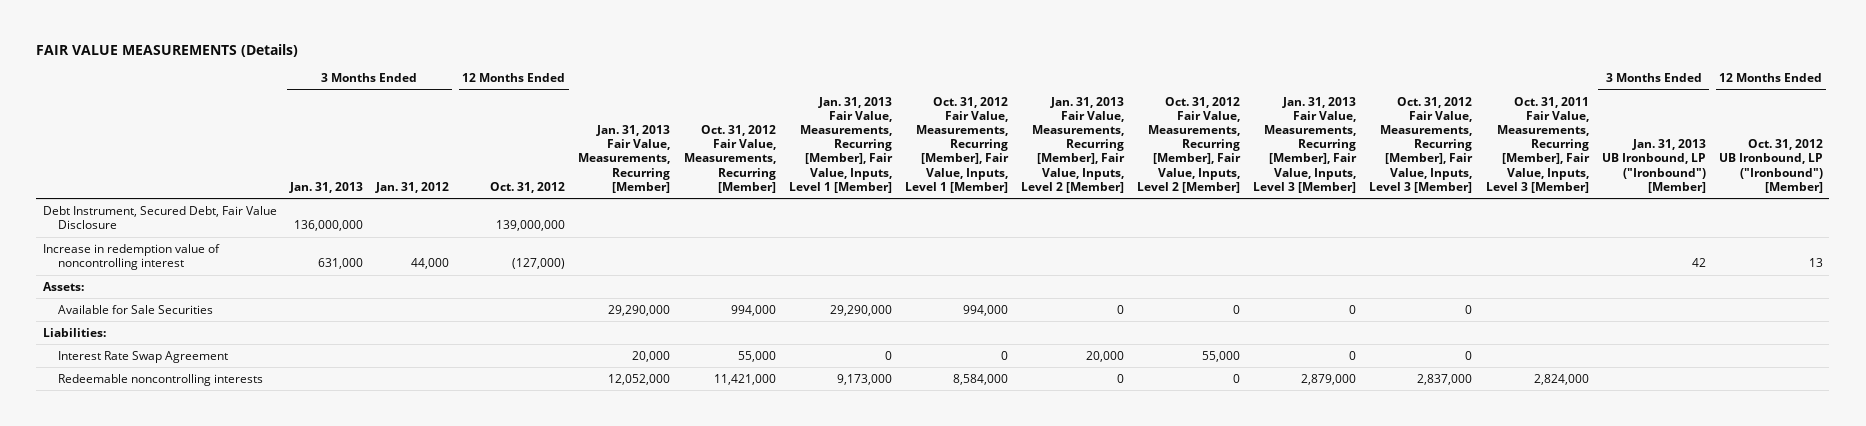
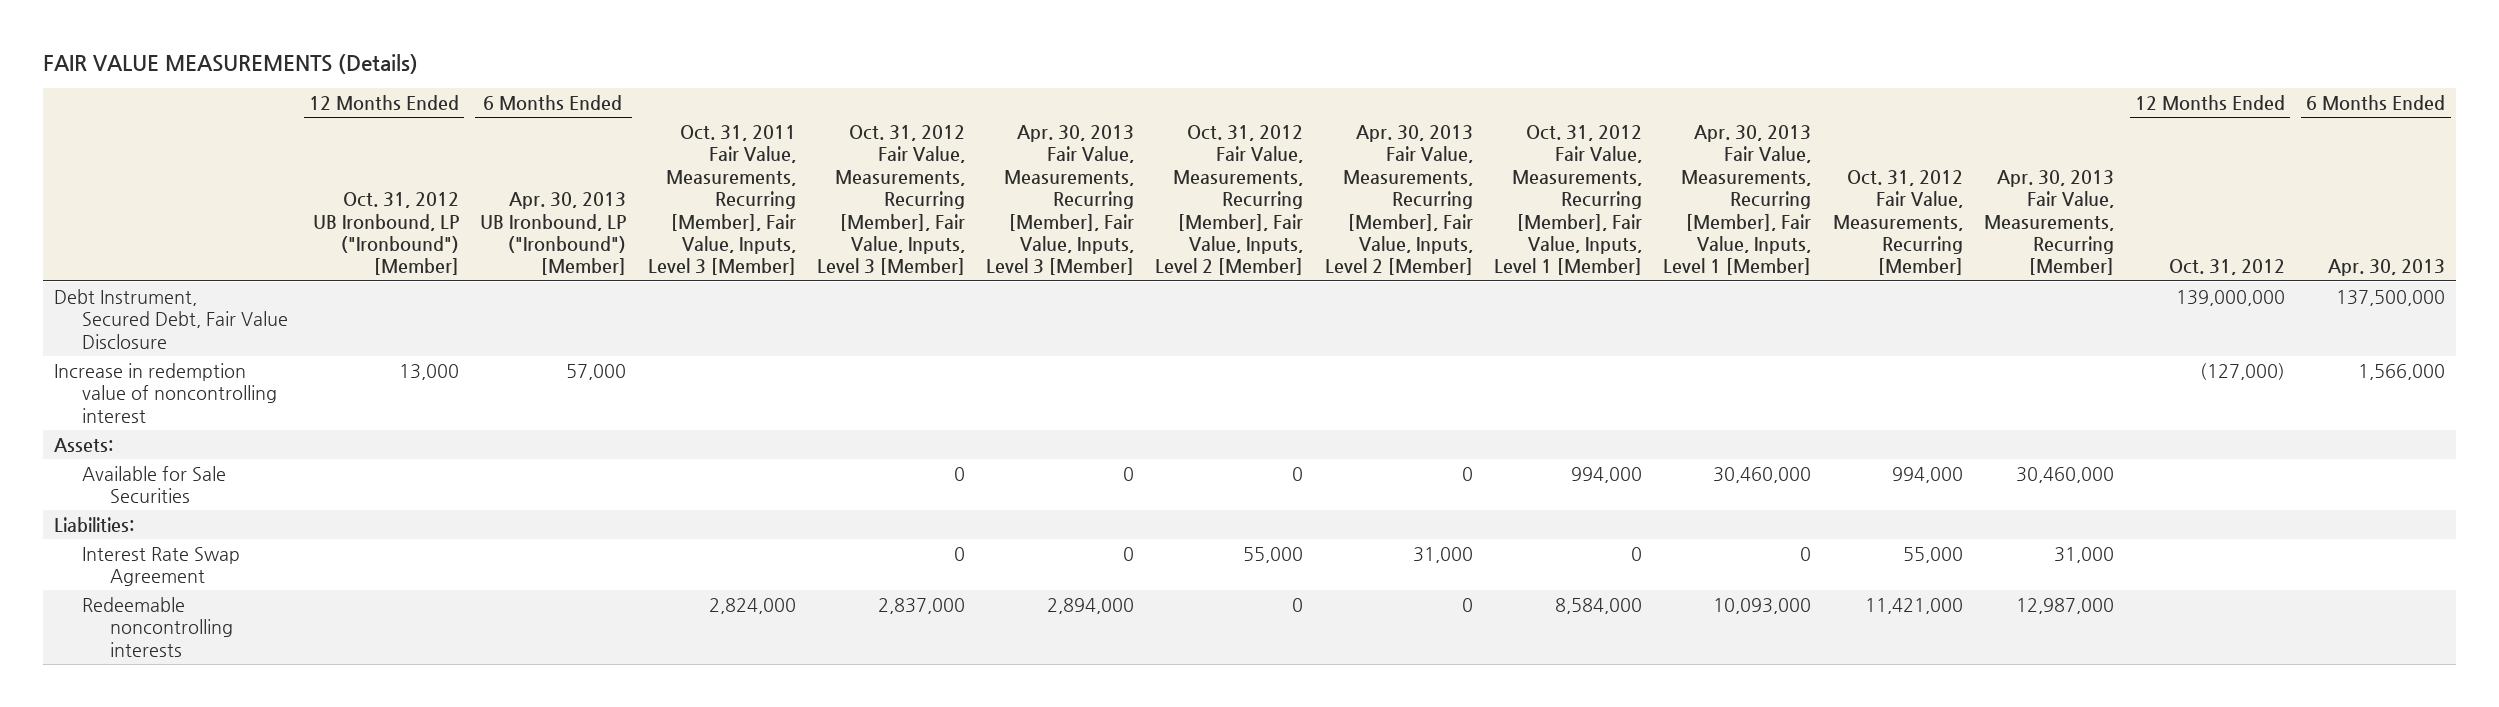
- | 3 Months Ended Jan. 31, 2013 | 3 Months Ended Jan. 31, 2012 | 12 Months Ended Oct. 31, 2012 | Jan. 31, 2013 Fair Value, Measurements, Recurring [Member] | Oct. 31, 2012 Fair Value, Measurements, Recurring [Member] | Jan. 31, 2013 Fair Value, Measurements, Recurring [Member], Fair Value, Inputs, Level 1 [Member] | Oct. 31, 2012 Fair Value, Measurements, Recurring [Member], Fair Value, Inputs, Level 1 [Member] | Jan. 31, 2013 Fair Value, Measurements, Recurring [Member], Fair Value, Inputs, Level 2 [Member] | Oct. 31, 2012 Fair Value, Measurements, Recurring [Member], Fair Value, Inputs, Level 2 [Member] | Jan. 31, 2013 Fair Value, Measurements, Recurring [Member], Fair Value, Inputs, Level 3 [Member] | Oct. 31, 2012 Fair Value, Measurements, Recurring [Member], Fair Value, Inputs, Level 3 [Member] | Oct. 31, 2011 Fair Value, Measurements, Recurring [Member], Fair Value, Inputs, Level 3 [Member] | 3 Months Ended Jan. 31, 2013 UB Ironbound, LP ("Ironbound") [Member] | 12 Months Ended Oct. 31, 2012 UB Ironbound, LP ("Ironbound") [Member]
+ | 12 Months Ended Oct. 31, 2012 UB Ironbound, LP ("Ironbound") [Member] | 6 Months Ended Apr. 30, 2013 UB Ironbound, LP ("Ironbound") [Member] | Oct. 31, 2011 Fair Value, Measurements, Recurring [Member], Fair Value, Inputs, Level 3 [Member] | Oct. 31, 2012 Fair Value, Measurements, Recurring [Member], Fair Value, Inputs, Level 3 [Member] | Apr. 30, 2013 Fair Value, Measurements, Recurring [Member], Fair Value, Inputs, Level 3 [Member] | Oct. 31, 2012 Fair Value, Measurements, Recurring [Member], Fair Value, Inputs, Level 2 [Member] | Apr. 30, 2013 Fair Value, Measurements, Recurring [Member], Fair Value, Inputs, Level 2 [Member] | Oct. 31, 2012 Fair Value, Measurements, Recurring [Member], Fair Value, Inputs, Level 1 [Member] | Apr. 30, 2013 Fair Value, Measurements, Recurring [Member], Fair Value, Inputs, Level 1 [Member] | Oct. 31, 2012 Fair Value, Measurements, Recurring [Member] | Apr. 30, 2013 Fair Value, Measurements, Recurring [Member] | 12 Months Ended Oct. 31, 2012 | 6 Months Ended Apr. 30, 2013
- Increase in redemption value of noncontrolling interest | 631,000 | 44,000 | (127,000) | | | | | | | | | | 42 | 13
+ Increase in redemption value of noncontrolling interest | 13,000 | 57,000 | | | | | | | | | | (127,000) | 1,566,000

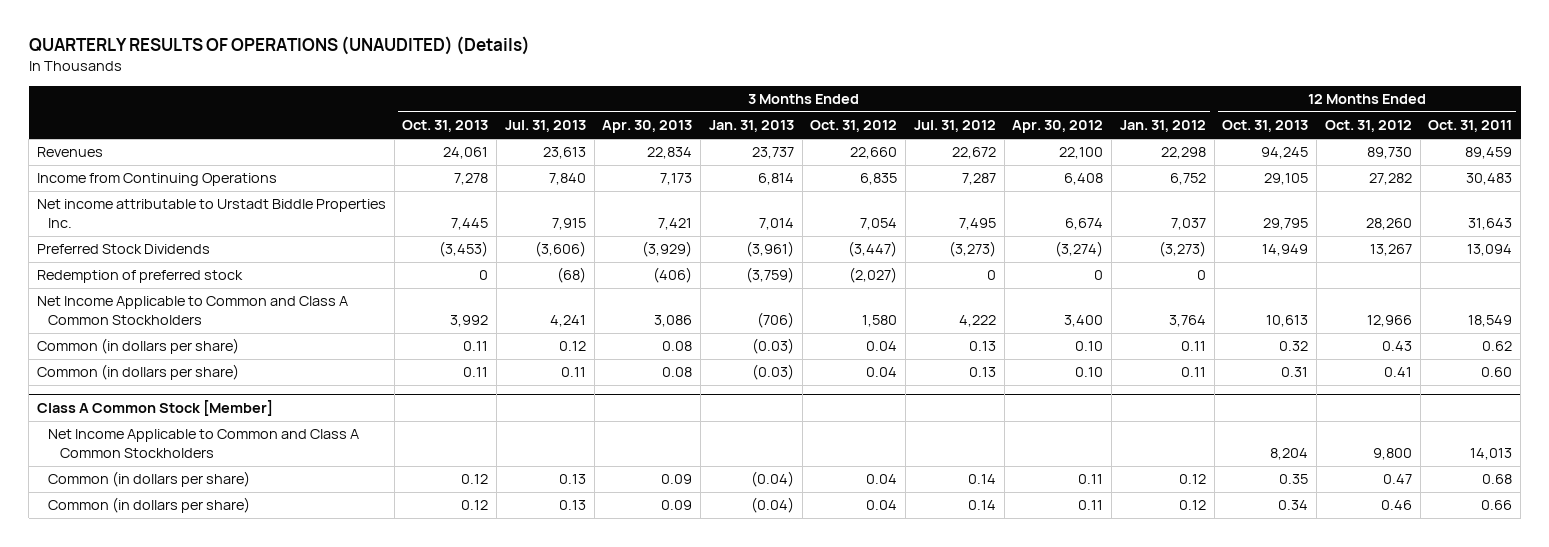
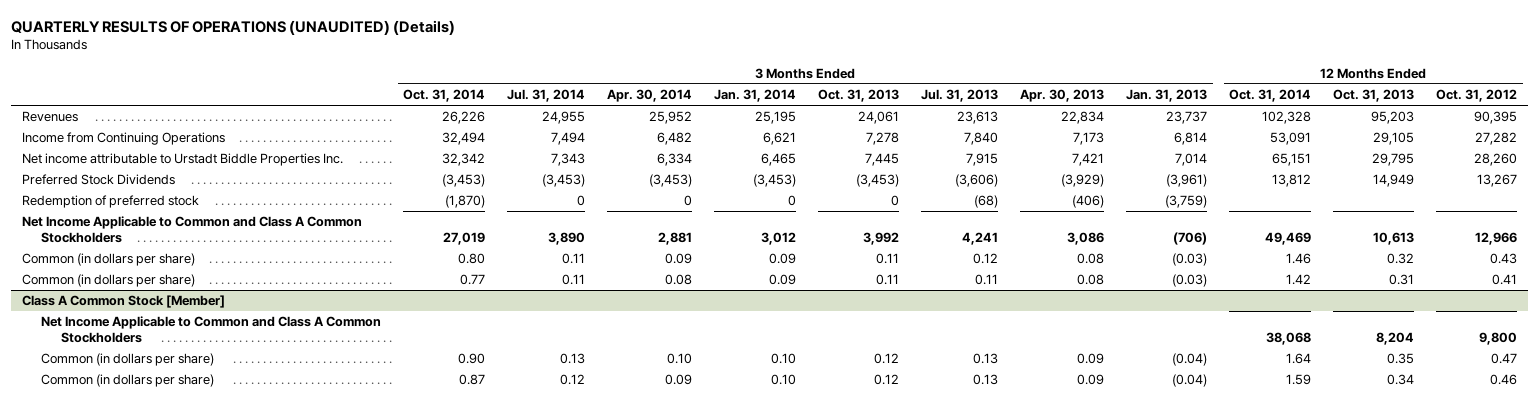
- | 3 Months Ended Oct. 31, 2013 | 3 Months Ended Jul. 31, 2013 | 3 Months Ended Apr. 30, 2013 | 3 Months Ended Jan. 31, 2013 | 3 Months Ended Oct. 31, 2012 | 3 Months Ended Jul. 31, 2012 | 3 Months Ended Apr. 30, 2012 | 3 Months Ended Jan. 31, 2012 | 12 Months Ended Oct. 31, 2013 | 12 Months Ended Oct. 31, 2012 | 12 Months Ended Oct. 31, 2011
+ | 3 Months Ended Oct. 31, 2014 | 3 Months Ended Jul. 31, 2014 | 3 Months Ended Apr. 30, 2014 | 3 Months Ended Jan. 31, 2014 | 3 Months Ended Oct. 31, 2013 | 3 Months Ended Jul. 31, 2013 | 3 Months Ended Apr. 30, 2013 | 3 Months Ended Jan. 31, 2013 | 12 Months Ended Oct. 31, 2014 | 12 Months Ended Oct. 31, 2013 | 12 Months Ended Oct. 31, 2012
- Revenues | 24,061 | 23,613 | 22,834 | 23,737 | 22,660 | 22,672 | 22,100 | 22,298 | 94,245 | 89,730 | 89,459
+ Revenues | 26,226 | 24,955 | 25,952 | 25,195 | 24,061 | 23,613 | 22,834 | 23,737 | 102,328 | 95,203 | 90,395

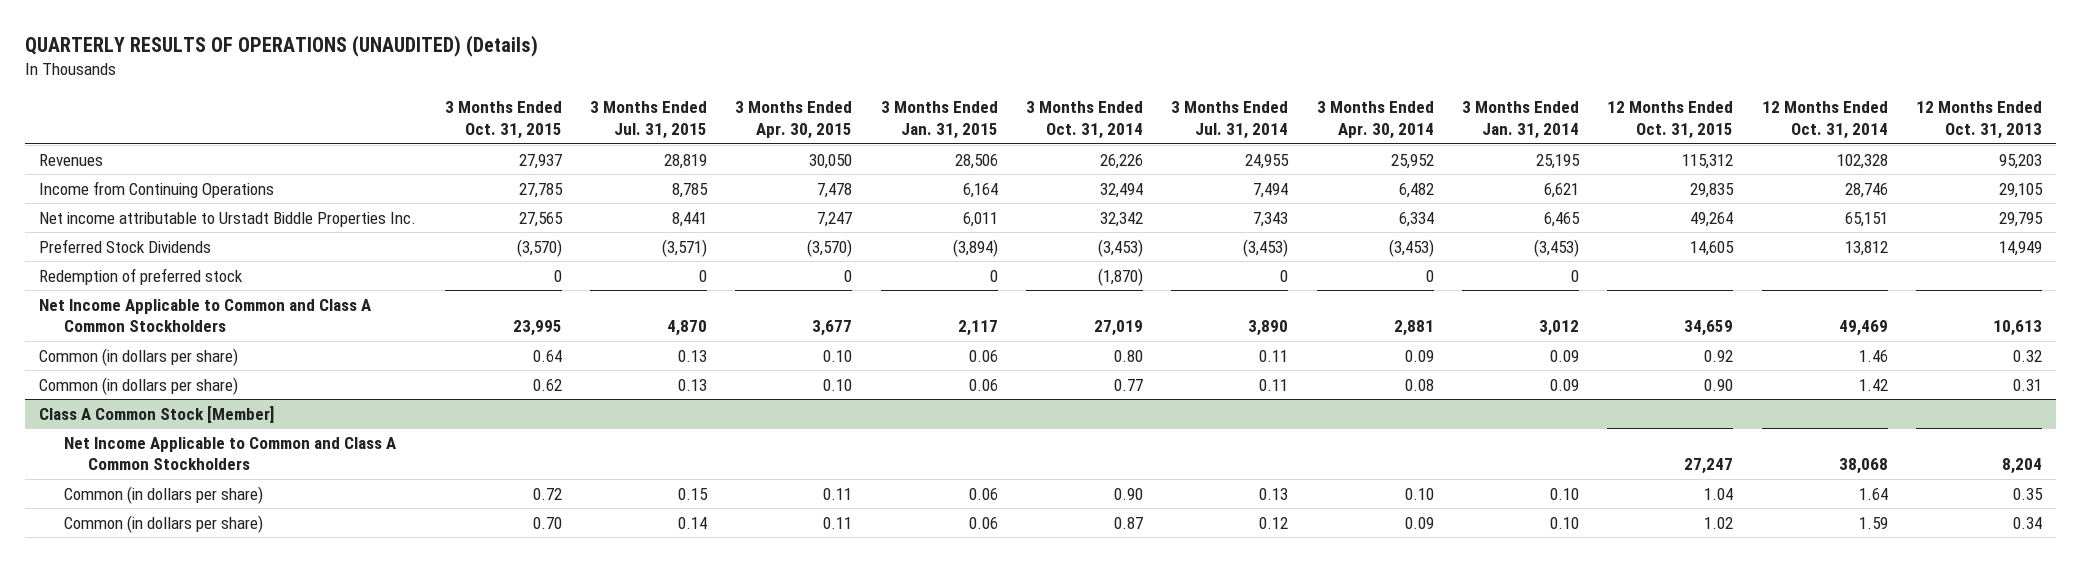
- | 3 Months Ended Oct. 31, 2014 | 3 Months Ended Jul. 31, 2014 | 3 Months Ended Apr. 30, 2014 | 3 Months Ended Jan. 31, 2014 | 3 Months Ended Oct. 31, 2013 | 3 Months Ended Jul. 31, 2013 | 3 Months Ended Apr. 30, 2013 | 3 Months Ended Jan. 31, 2013 | 12 Months Ended Oct. 31, 2014 | 12 Months Ended Oct. 31, 2013 | 12 Months Ended Oct. 31, 2012
+ | 3 Months Ended Oct. 31, 2015 | 3 Months Ended Jul. 31, 2015 | 3 Months Ended Apr. 30, 2015 | 3 Months Ended Jan. 31, 2015 | 3 Months Ended Oct. 31, 2014 | 3 Months Ended Jul. 31, 2014 | 3 Months Ended Apr. 30, 2014 | 3 Months Ended Jan. 31, 2014 | 12 Months Ended Oct. 31, 2015 | 12 Months Ended Oct. 31, 2014 | 12 Months Ended Oct. 31, 2013
- Income from Continuing Operations | 32,494 | 7,494 | 6,482 | 6,621 | 7,278 | 7,840 | 7,173 | 6,814 | 53,091 | 29,105 | 27,282
+ Income from Continuing Operations | 27,785 | 8,785 | 7,478 | 6,164 | 32,494 | 7,494 | 6,482 | 6,621 | 29,835 | 28,746 | 29,105

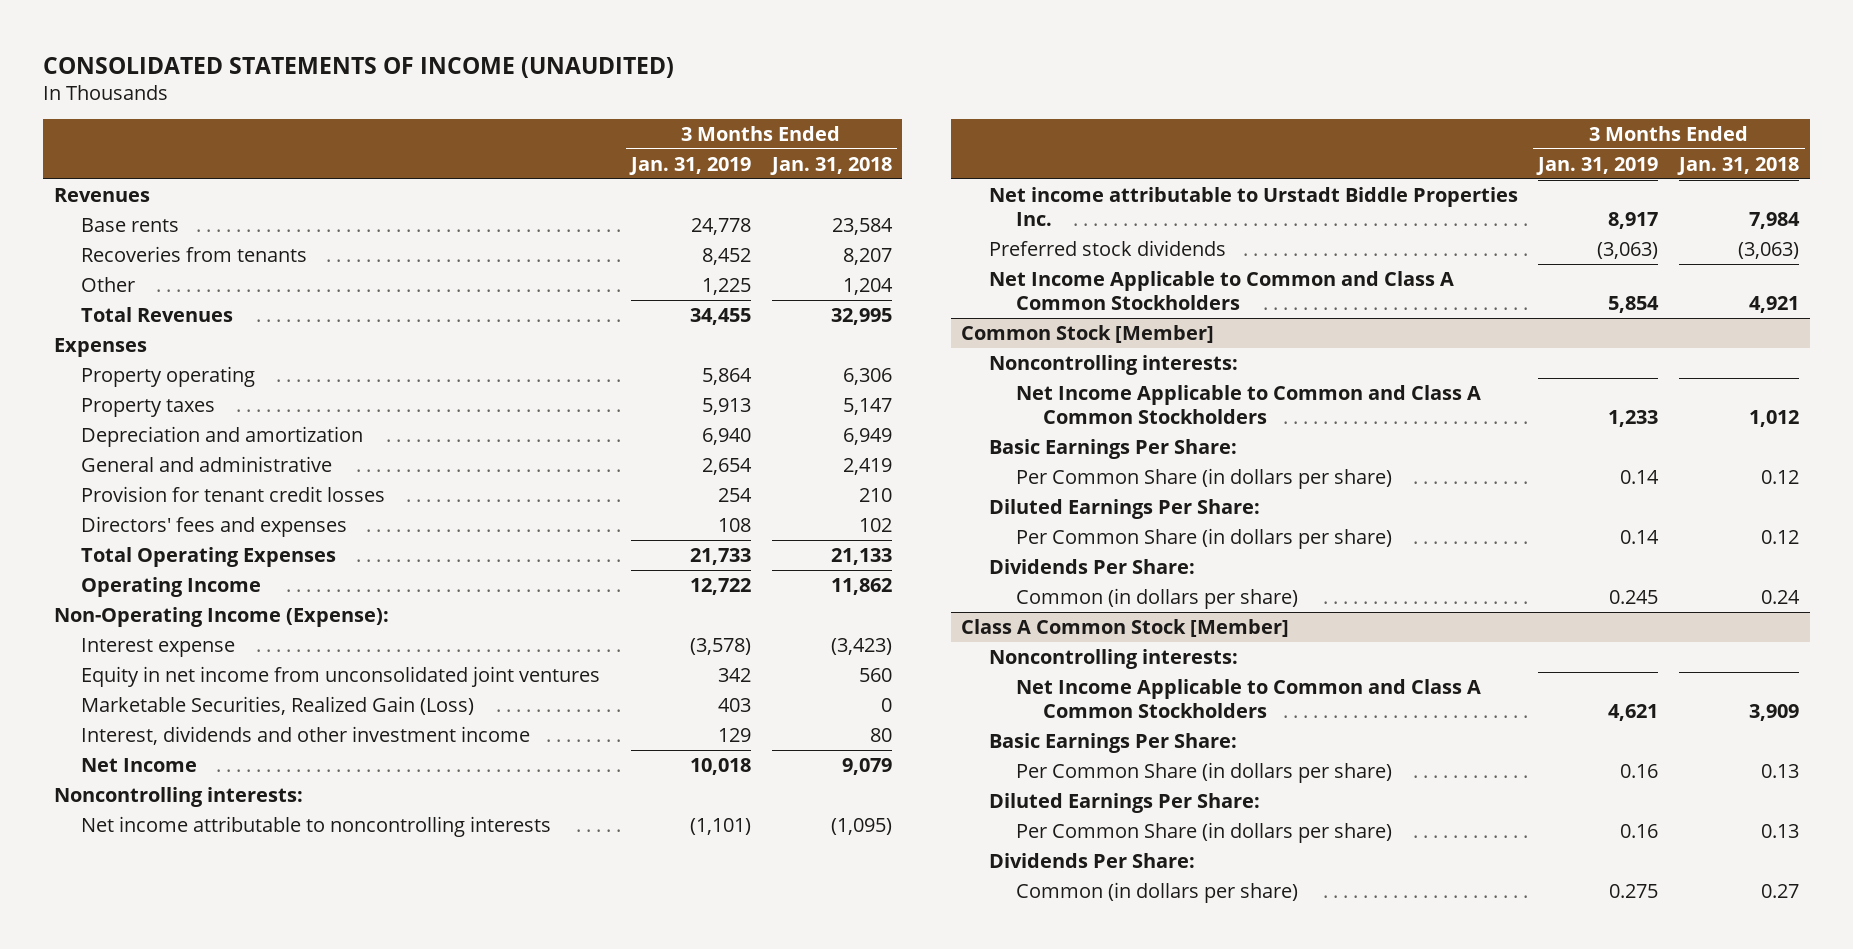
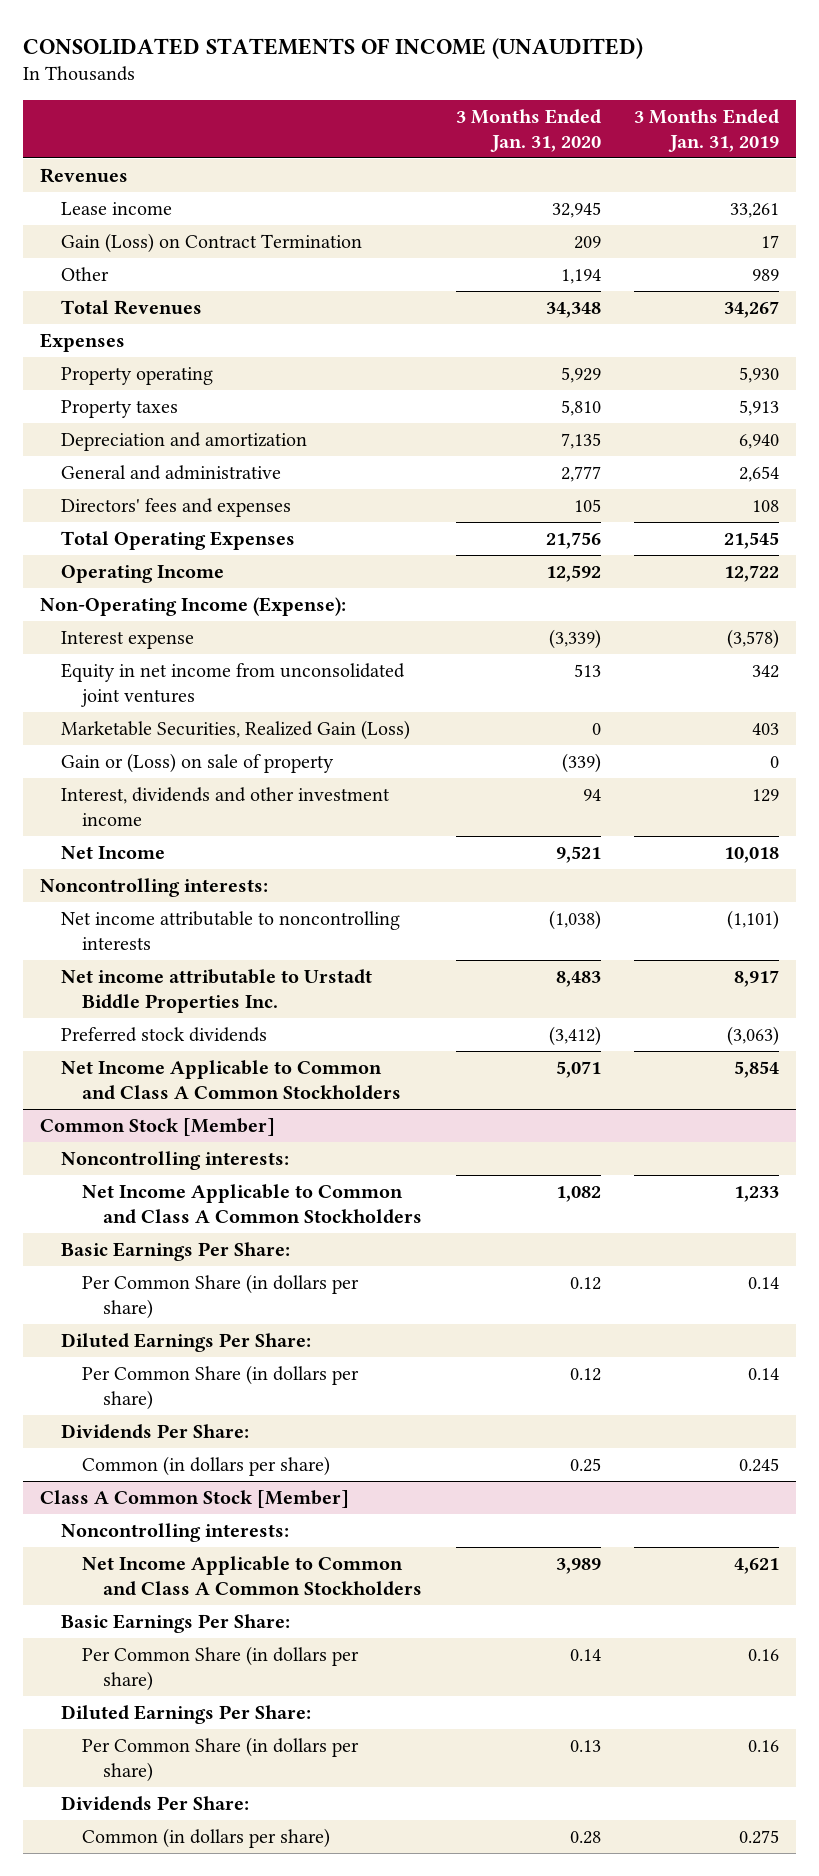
- | 3 Months Ended Jan. 31, 2019 | 3 Months Ended Jan. 31, 2018
+ | 3 Months Ended Jan. 31, 2020 | 3 Months Ended Jan. 31, 2019
- Base rents | 24,778 | 23,584
- Recoveries from tenants | 8,452 | 8,207
- Other | 1,225 | 1,204
- Total Revenues | 34,455 | 32,995
+ Lease income | 32,945 | 33,261
+ Gain (Loss) on Contract Termination | 209 | 17
+ Other | 1,194 | 989
+ Total Revenues | 34,348 | 34,267
- Property operating | 5,864 | 6,306
+ Property operating | 5,929 | 5,930
- Provision for tenant credit losses | 254 | 210
- Total Operating Expenses | 21,733 | 21,133
+ Total Operating Expenses | 21,756 | 21,545
+ Gain or (Loss) on sale of property | (339) | 0

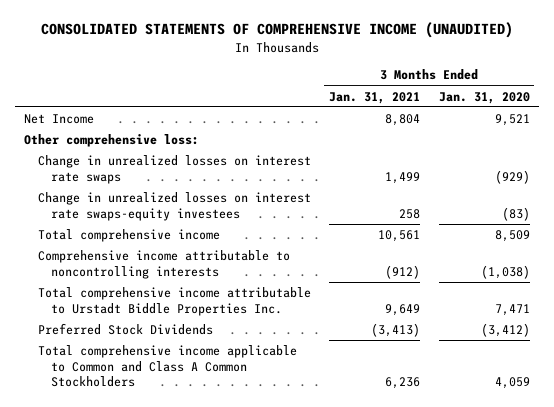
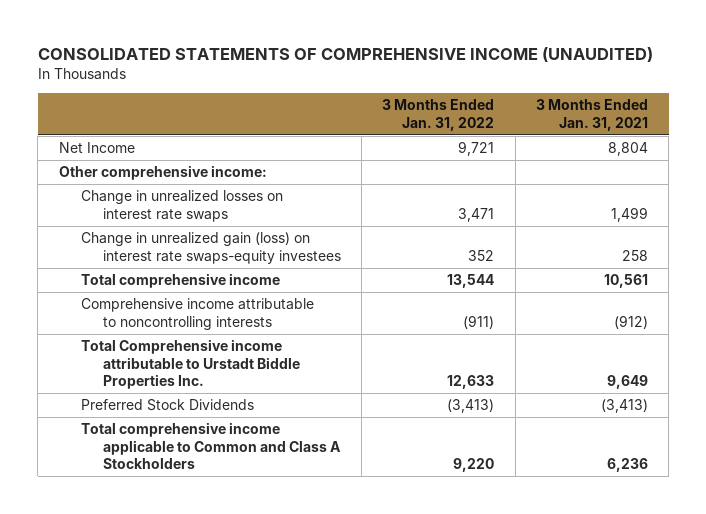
- | 3 Months Ended Jan. 31, 2021 | 3 Months Ended Jan. 31, 2020
+ | 3 Months Ended Jan. 31, 2022 | 3 Months Ended Jan. 31, 2021
- Other comprehensive loss:
+ Other comprehensive income:
- Change in unrealized losses on interest rate swaps-equity investees | 258 | (83)
+ Change in unrealized gain (loss) on interest rate swaps-equity investees | 352 | 258
- Total comprehensive income attributable to Urstadt Biddle Properties Inc. | 9,649 | 7,471
+ Total Comprehensive income attributable to Urstadt Biddle Properties Inc. | 12,633 | 9,649
- Total comprehensive income applicable to Common and Class A Common Stockholders | 6,236 | 4,059
+ Total comprehensive income applicable to Common and Class A Stockholders | 9,220 | 6,236

